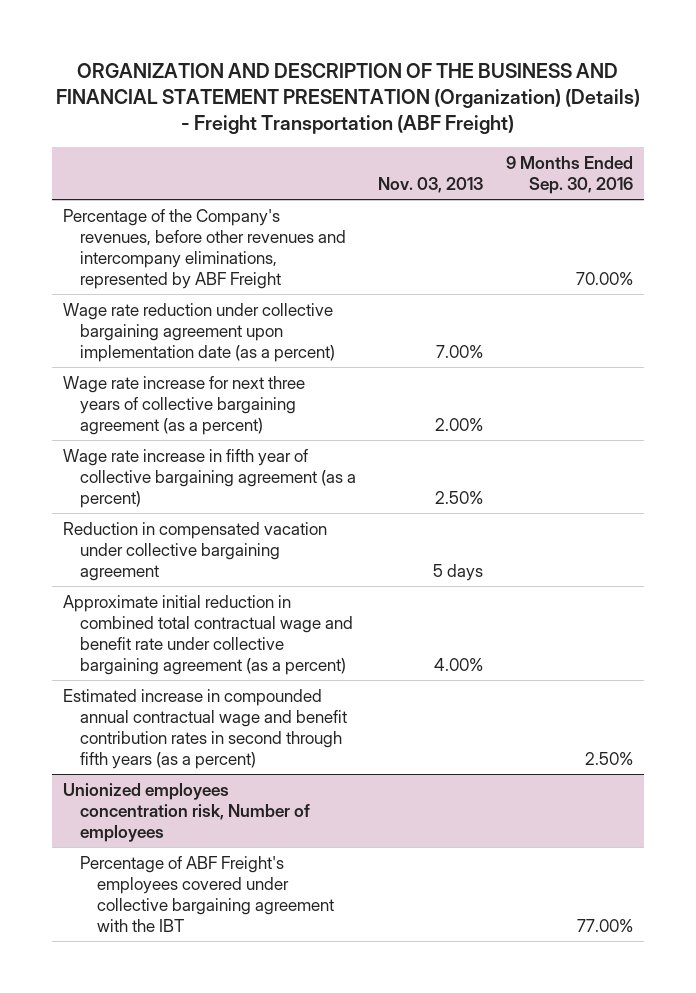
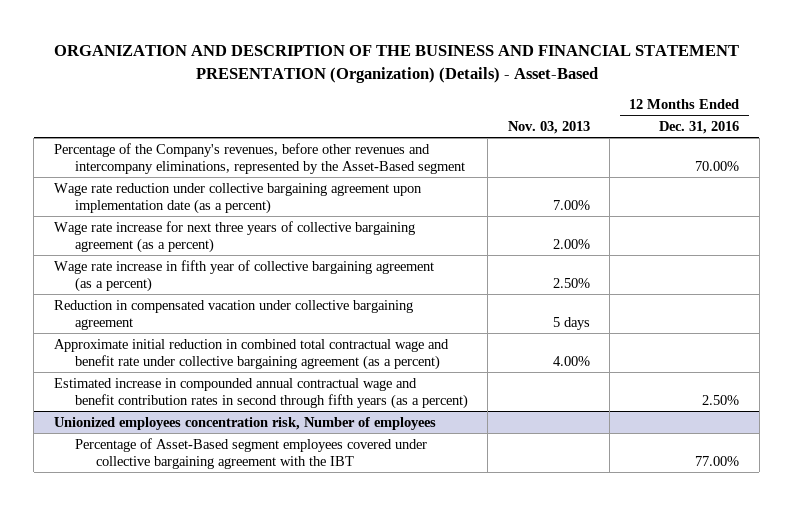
- ORGANIZATION AND DESCRIPTION OF THE BUSINESS AND FINANCIAL STATEMENT PRESENTATION (Organization) (Details) - Freight Transportation (ABF Freight)
+ ORGANIZATION AND DESCRIPTION OF THE BUSINESS AND FINANCIAL STATEMENT PRESENTATION (Organization) (Details) - Asset-Based
- | Nov. 03, 2013 | 9 Months Ended Sep. 30, 2016
+ | Nov. 03, 2013 | 12 Months Ended Dec. 31, 2016
- Percentage of the Company's revenues, before other revenues and intercompany eliminations, represented by ABF Freight | | 70.00%
+ Percentage of the Company's revenues, before other revenues and intercompany eliminations, represented by the Asset-Based segment | | 70.00%
@ Unionized employees concentration risk, Number of employees
- Percentage of ABF Freight's employees covered under collective bargaining agreement with the IBT | | 77.00%
+ Percentage of Asset-Based segment employees covered under collective bargaining agreement with the IBT | | 77.00%

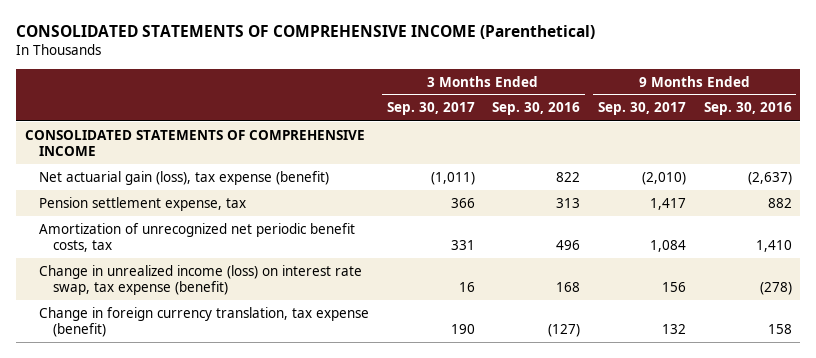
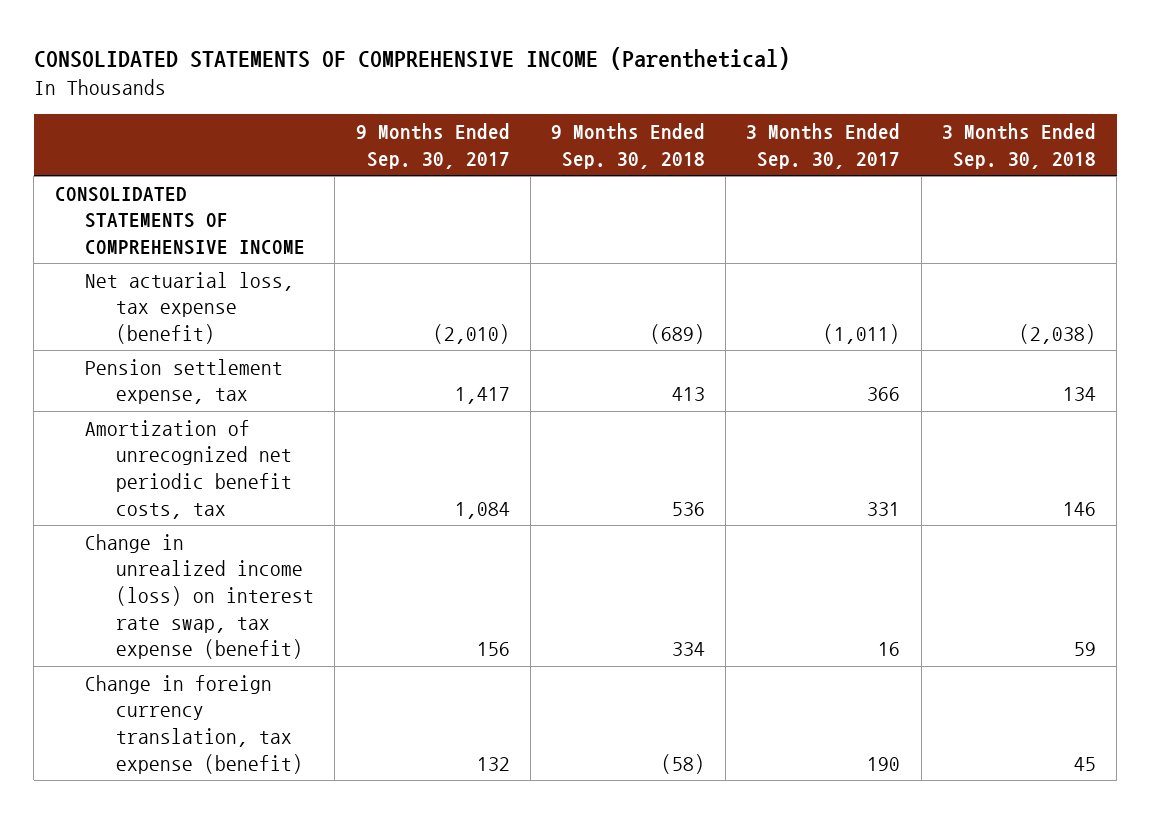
- | 3 Months Ended Sep. 30, 2017 | 3 Months Ended Sep. 30, 2016 | 9 Months Ended Sep. 30, 2017 | 9 Months Ended Sep. 30, 2016
+ | 9 Months Ended Sep. 30, 2017 | 9 Months Ended Sep. 30, 2018 | 3 Months Ended Sep. 30, 2017 | 3 Months Ended Sep. 30, 2018
- Net actuarial gain (loss), tax expense (benefit) | (1,011) | 822 | (2,010) | (2,637)
+ Net actuarial loss, tax expense (benefit) | (2,010) | (689) | (1,011) | (2,038)

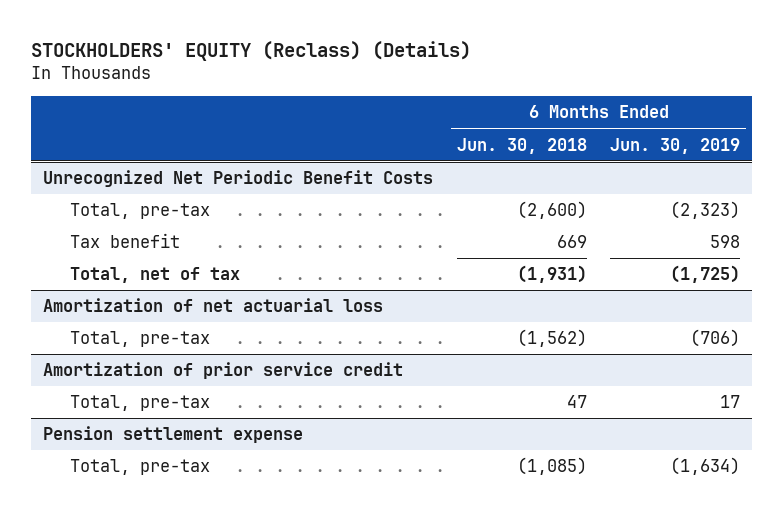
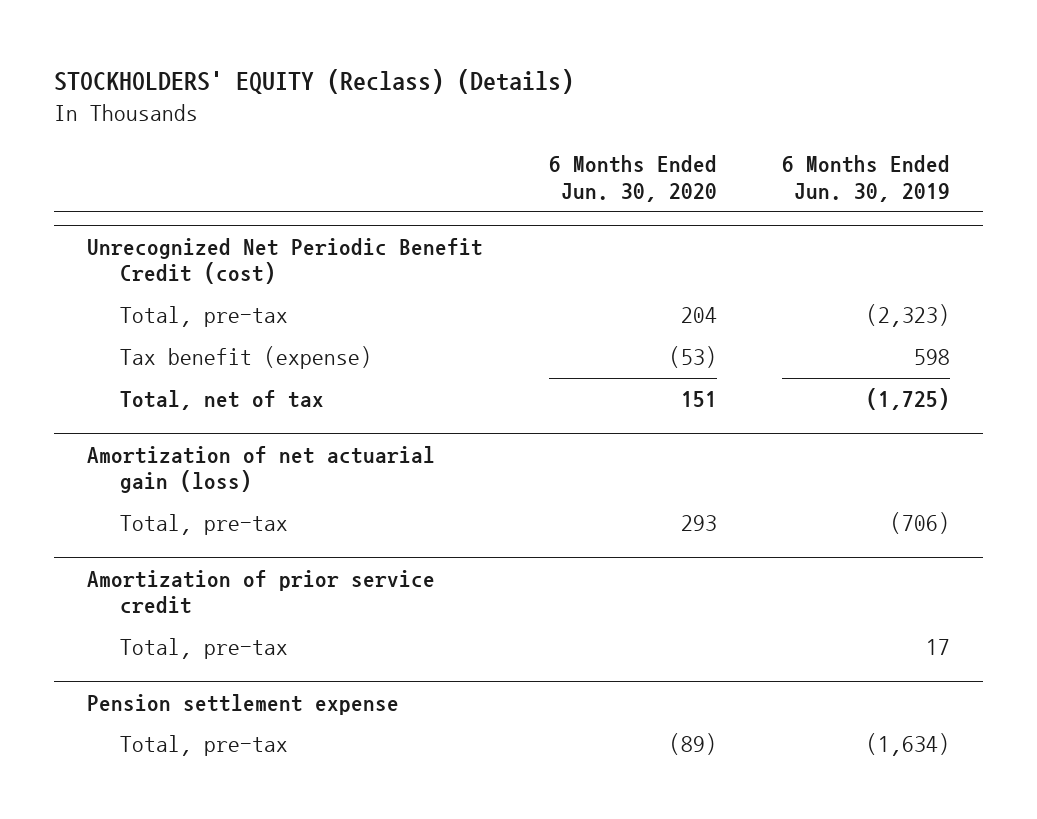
- | 6 Months Ended Jun. 30, 2018 | 6 Months Ended Jun. 30, 2019
+ | 6 Months Ended Jun. 30, 2020 | 6 Months Ended Jun. 30, 2019
- Unrecognized Net Periodic Benefit Costs
+ Unrecognized Net Periodic Benefit Credit (cost)
- Tax benefit | 669 | 598
+ Tax benefit (expense) | (53) | 598
- Amortization of net actuarial loss
+ Amortization of net actuarial gain (loss)

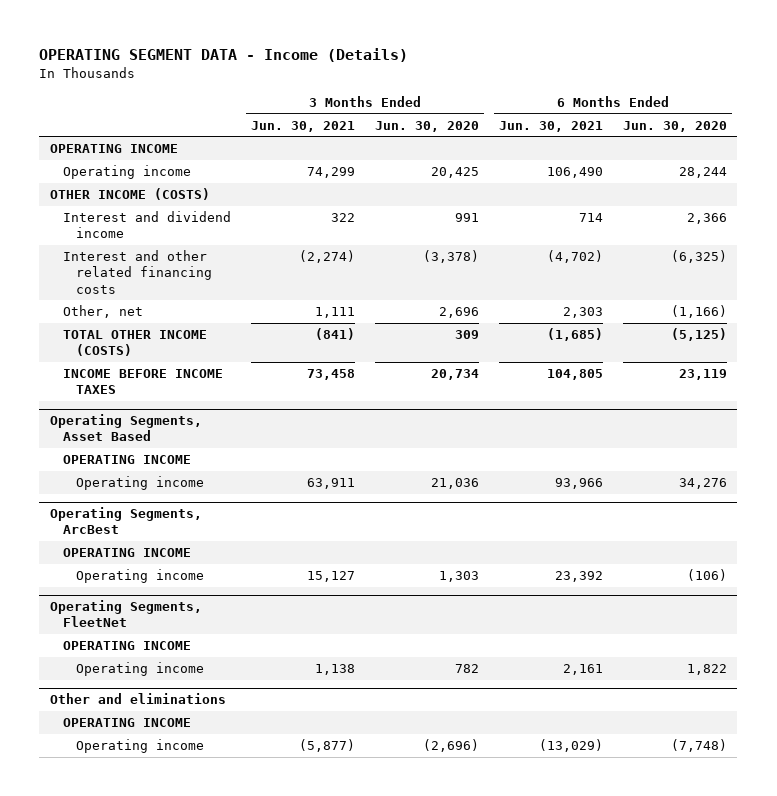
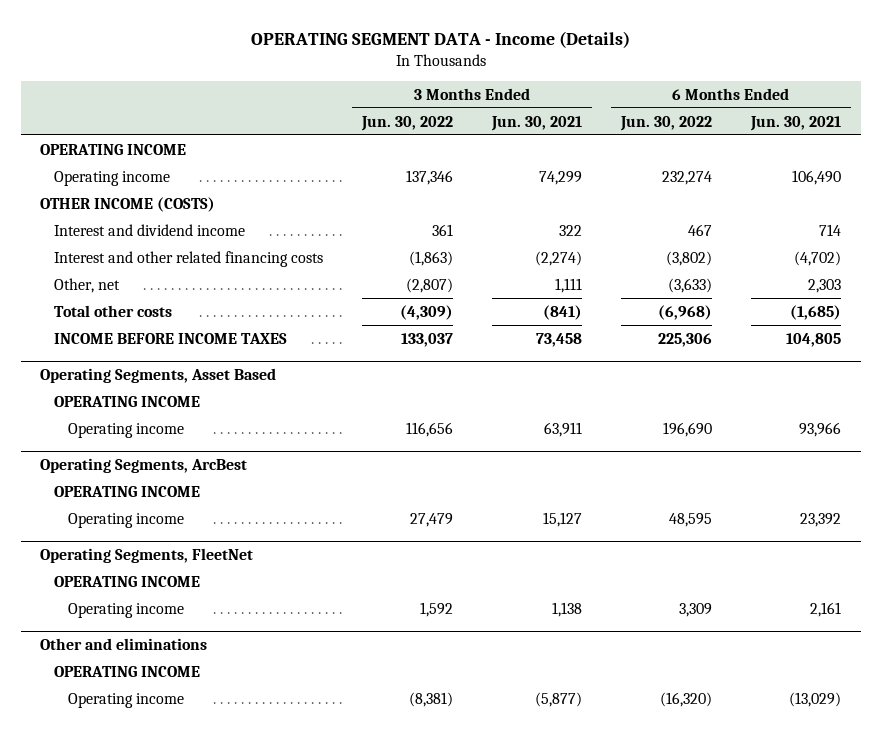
- | 3 Months Ended Jun. 30, 2021 | 3 Months Ended Jun. 30, 2020 | 6 Months Ended Jun. 30, 2021 | 6 Months Ended Jun. 30, 2020
+ | 3 Months Ended Jun. 30, 2022 | 3 Months Ended Jun. 30, 2021 | 6 Months Ended Jun. 30, 2022 | 6 Months Ended Jun. 30, 2021
- TOTAL OTHER INCOME (COSTS) | (841) | 309 | (1,685) | (5,125)
+ Total other costs | (4,309) | (841) | (6,968) | (1,685)

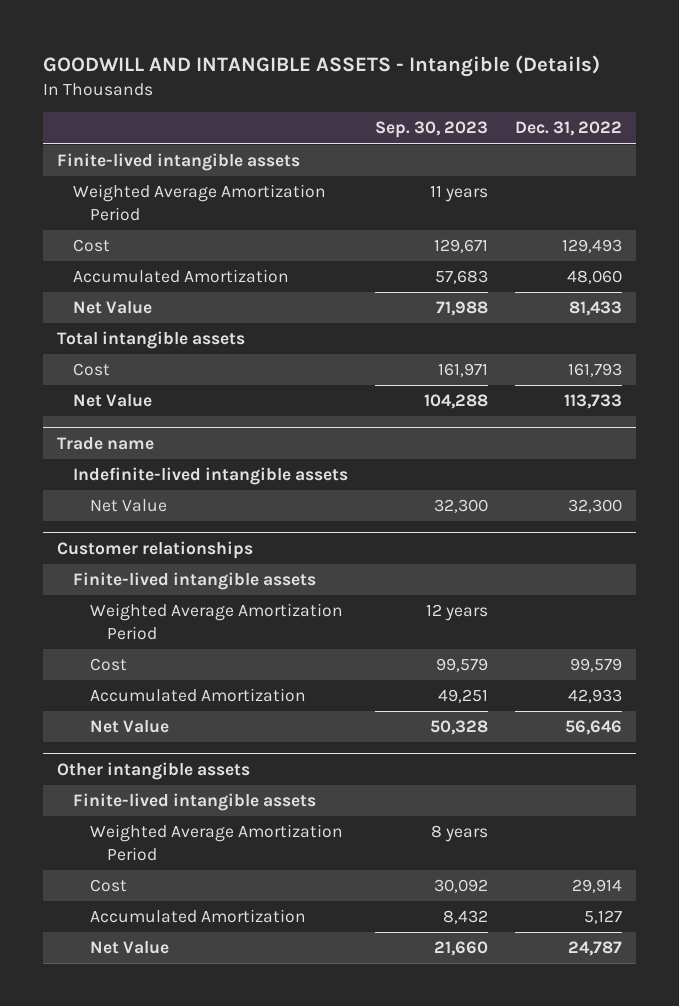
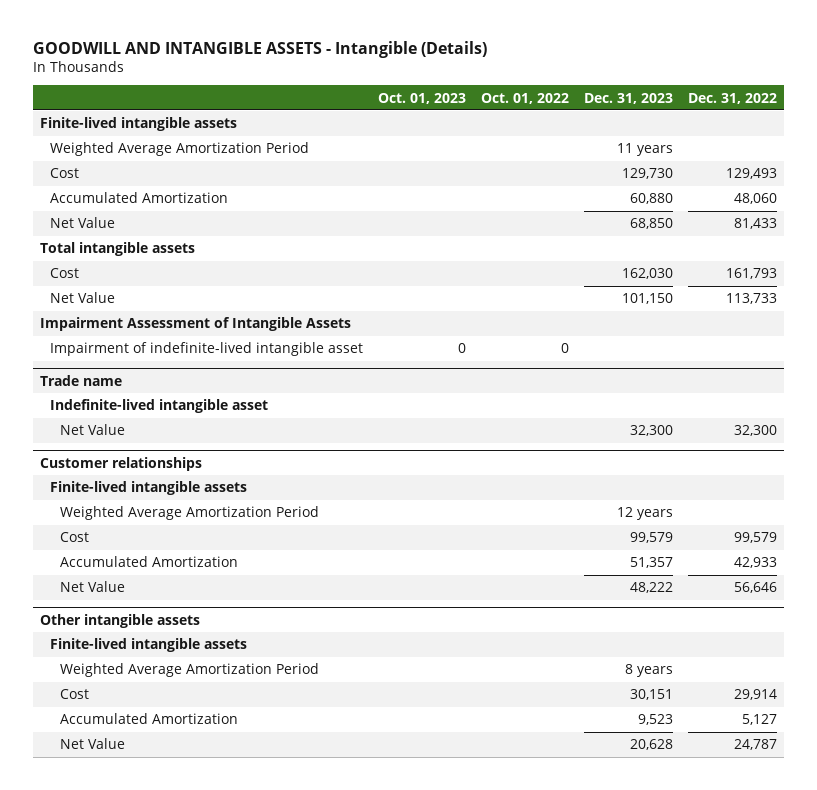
- | Sep. 30, 2023 | Dec. 31, 2022
+ | Oct. 01, 2023 | Oct. 01, 2022 | Dec. 31, 2023 | Dec. 31, 2022
+ Impairment Assessment of Intangible Assets
+ Impairment of indefinite-lived intangible asset | 0 | 0 | |
@ Trade name
- Indefinite-lived intangible assets
+ Indefinite-lived intangible asset

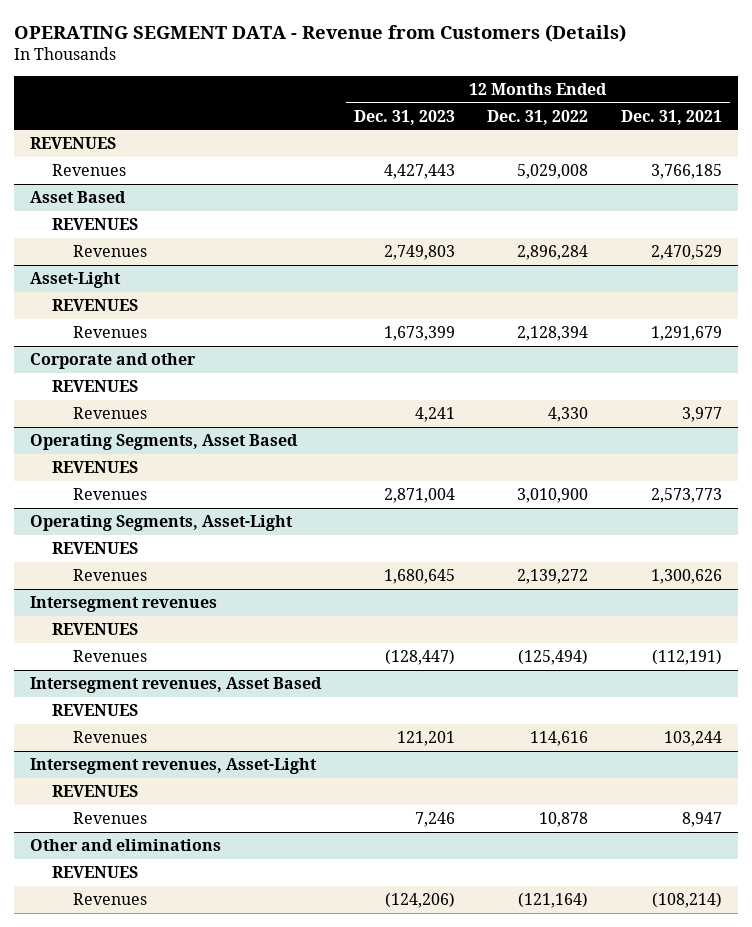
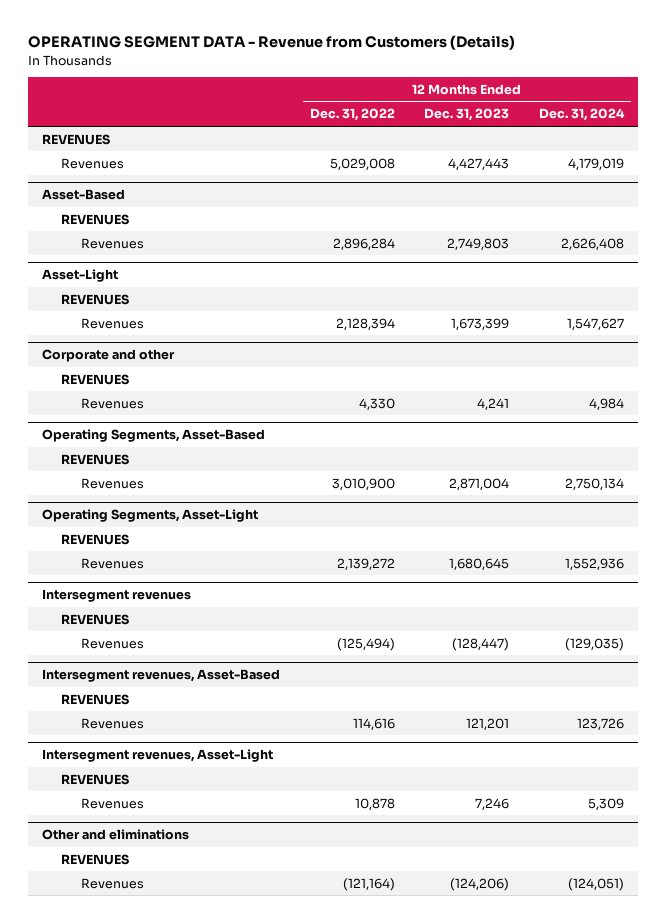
- | 12 Months Ended Dec. 31, 2023 | 12 Months Ended Dec. 31, 2022 | 12 Months Ended Dec. 31, 2021
+ | 12 Months Ended Dec. 31, 2022 | 12 Months Ended Dec. 31, 2023 | 12 Months Ended Dec. 31, 2024
- Asset Based
+ Asset-Based
- Operating Segments, Asset Based
+ Operating Segments, Asset-Based
- Intersegment revenues, Asset Based
+ Intersegment revenues, Asset-Based

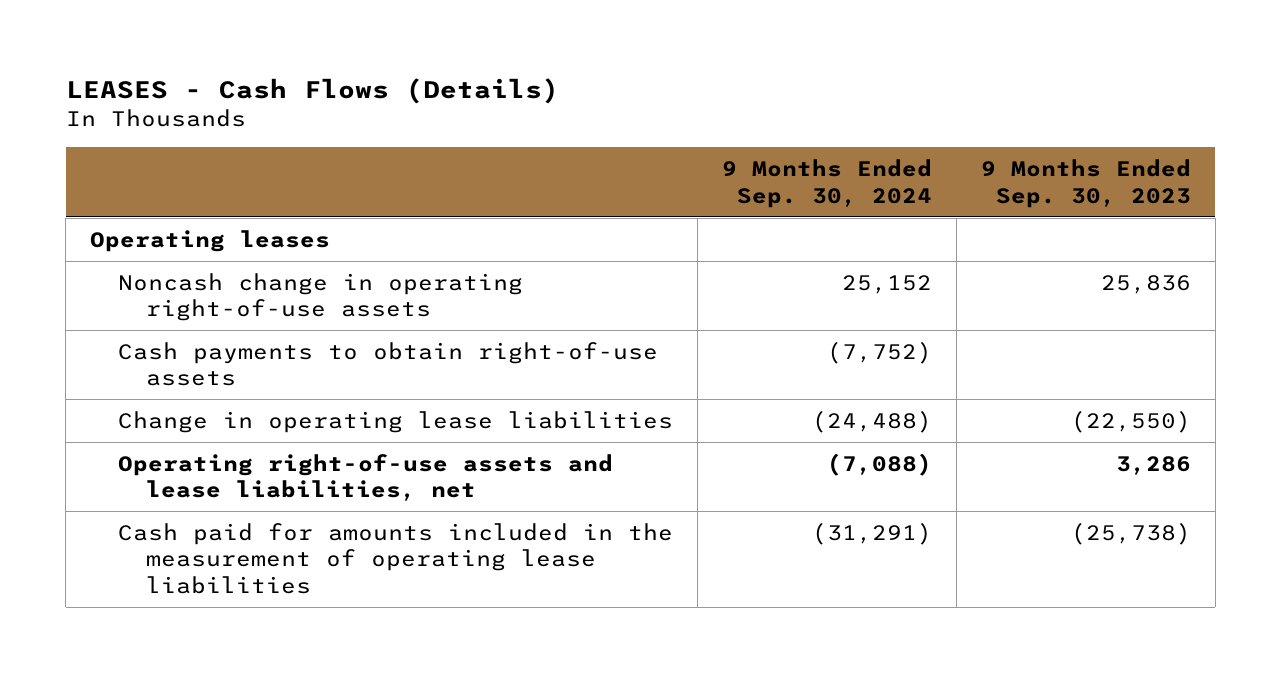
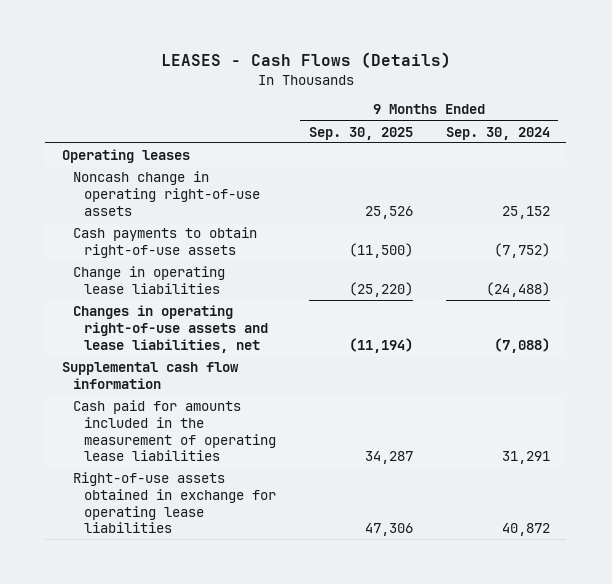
- | 9 Months Ended Sep. 30, 2024 | 9 Months Ended Sep. 30, 2023
+ | 9 Months Ended Sep. 30, 2025 | 9 Months Ended Sep. 30, 2024
- Operating right-of-use assets and lease liabilities, net | (7,088) | 3,286
- Cash paid for amounts included in the measurement of operating lease liabilities | (31,291) | (25,738)
+ Changes in operating right-of-use assets and lease liabilities, net | (11,194) | (7,088)
+ Supplemental cash flow information
+ Cash paid for amounts included in the measurement of operating lease liabilities | 34,287 | 31,291
+ Right-of-use assets obtained in exchange for operating lease liabilities | 47,306 | 40,872

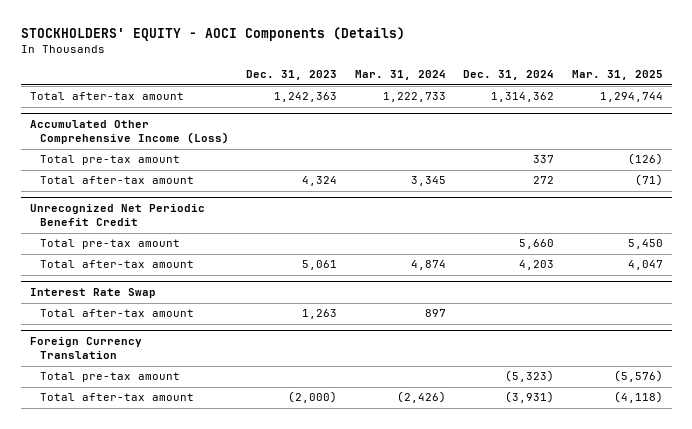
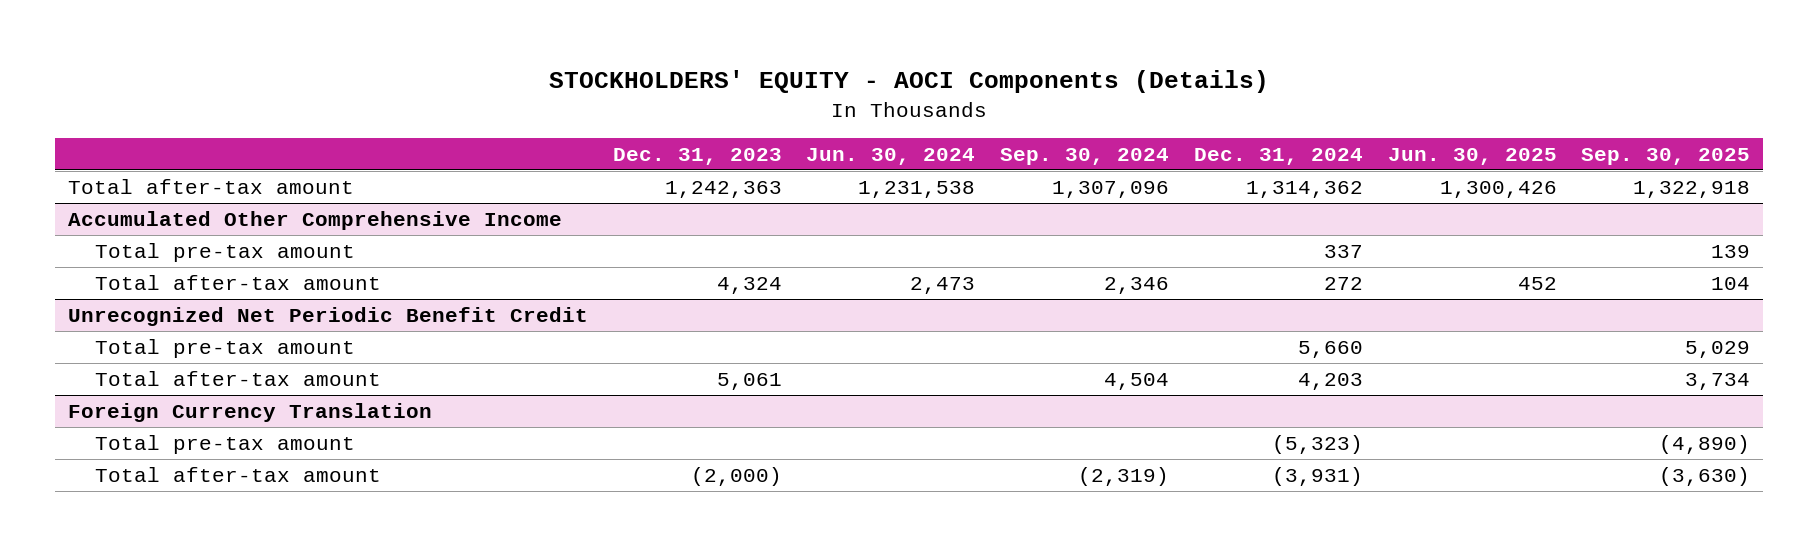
- | Dec. 31, 2023 | Mar. 31, 2024 | Dec. 31, 2024 | Mar. 31, 2025
+ | Dec. 31, 2023 | Jun. 30, 2024 | Sep. 30, 2024 | Dec. 31, 2024 | Jun. 30, 2025 | Sep. 30, 2025
- Accumulated Other Comprehensive Income (Loss)
+ Accumulated Other Comprehensive Income
- Interest Rate Swap
- Total after-tax amount | 1,263 | 897 | |

